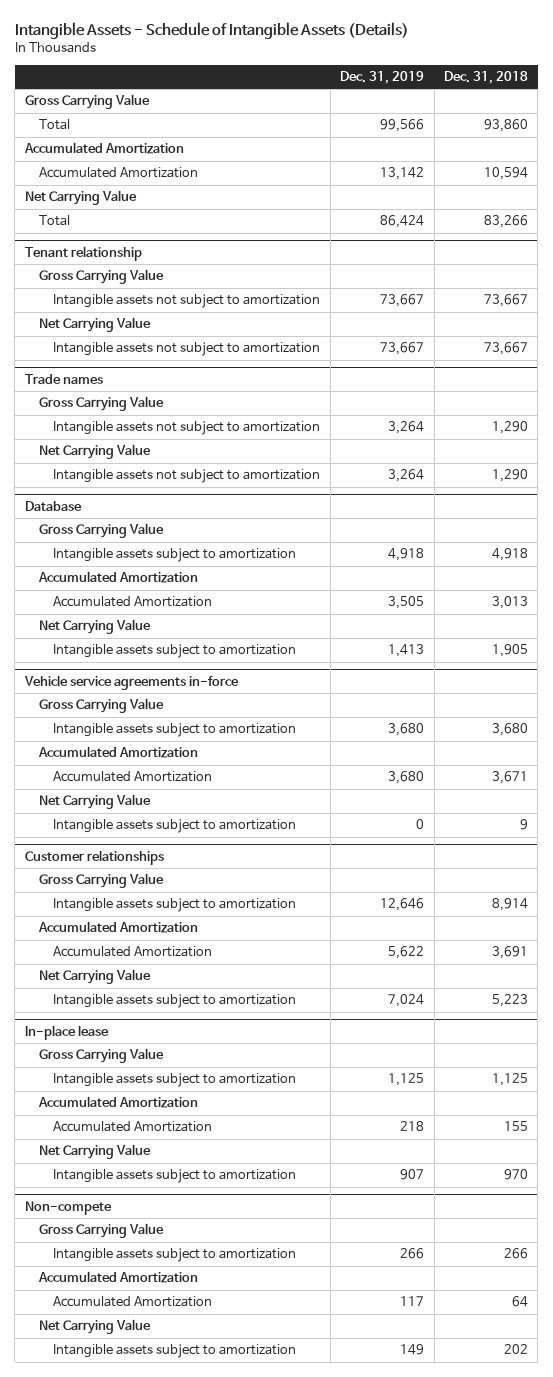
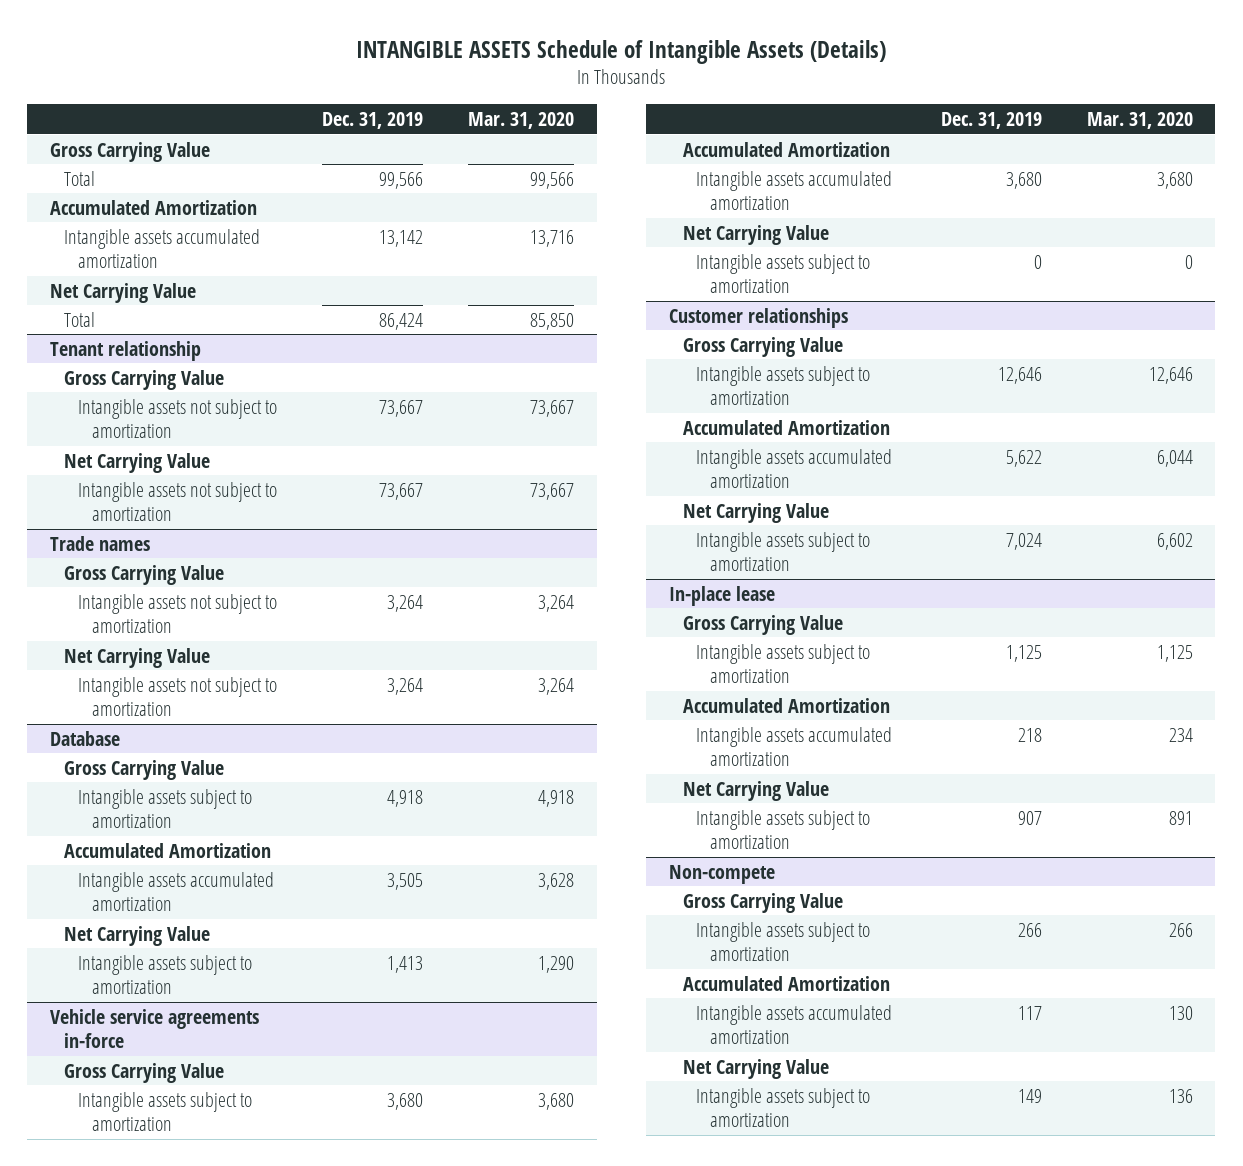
- Intangible Assets - Schedule of Intangible Assets (Details)
+ INTANGIBLE ASSETS Schedule of Intangible Assets (Details)
- | Dec. 31, 2019 | Dec. 31, 2018
+ | Dec. 31, 2019 | Mar. 31, 2020
- Accumulated Amortization | 13,142 | 10,594
+ Intangible assets accumulated amortization | 13,142 | 13,716
@ Database
- Accumulated Amortization | 3,505 | 3,013
+ Intangible assets accumulated amortization | 3,505 | 3,628
@ Vehicle service agreements in-force
- Accumulated Amortization | 3,680 | 3,671
+ Intangible assets accumulated amortization | 3,680 | 3,680
@ Customer relationships
- Accumulated Amortization | 5,622 | 3,691
+ Intangible assets accumulated amortization | 5,622 | 6,044
@ In-place lease
- Accumulated Amortization | 218 | 155
+ Intangible assets accumulated amortization | 218 | 234
@ Non-compete
- Accumulated Amortization | 117 | 64
+ Intangible assets accumulated amortization | 117 | 130

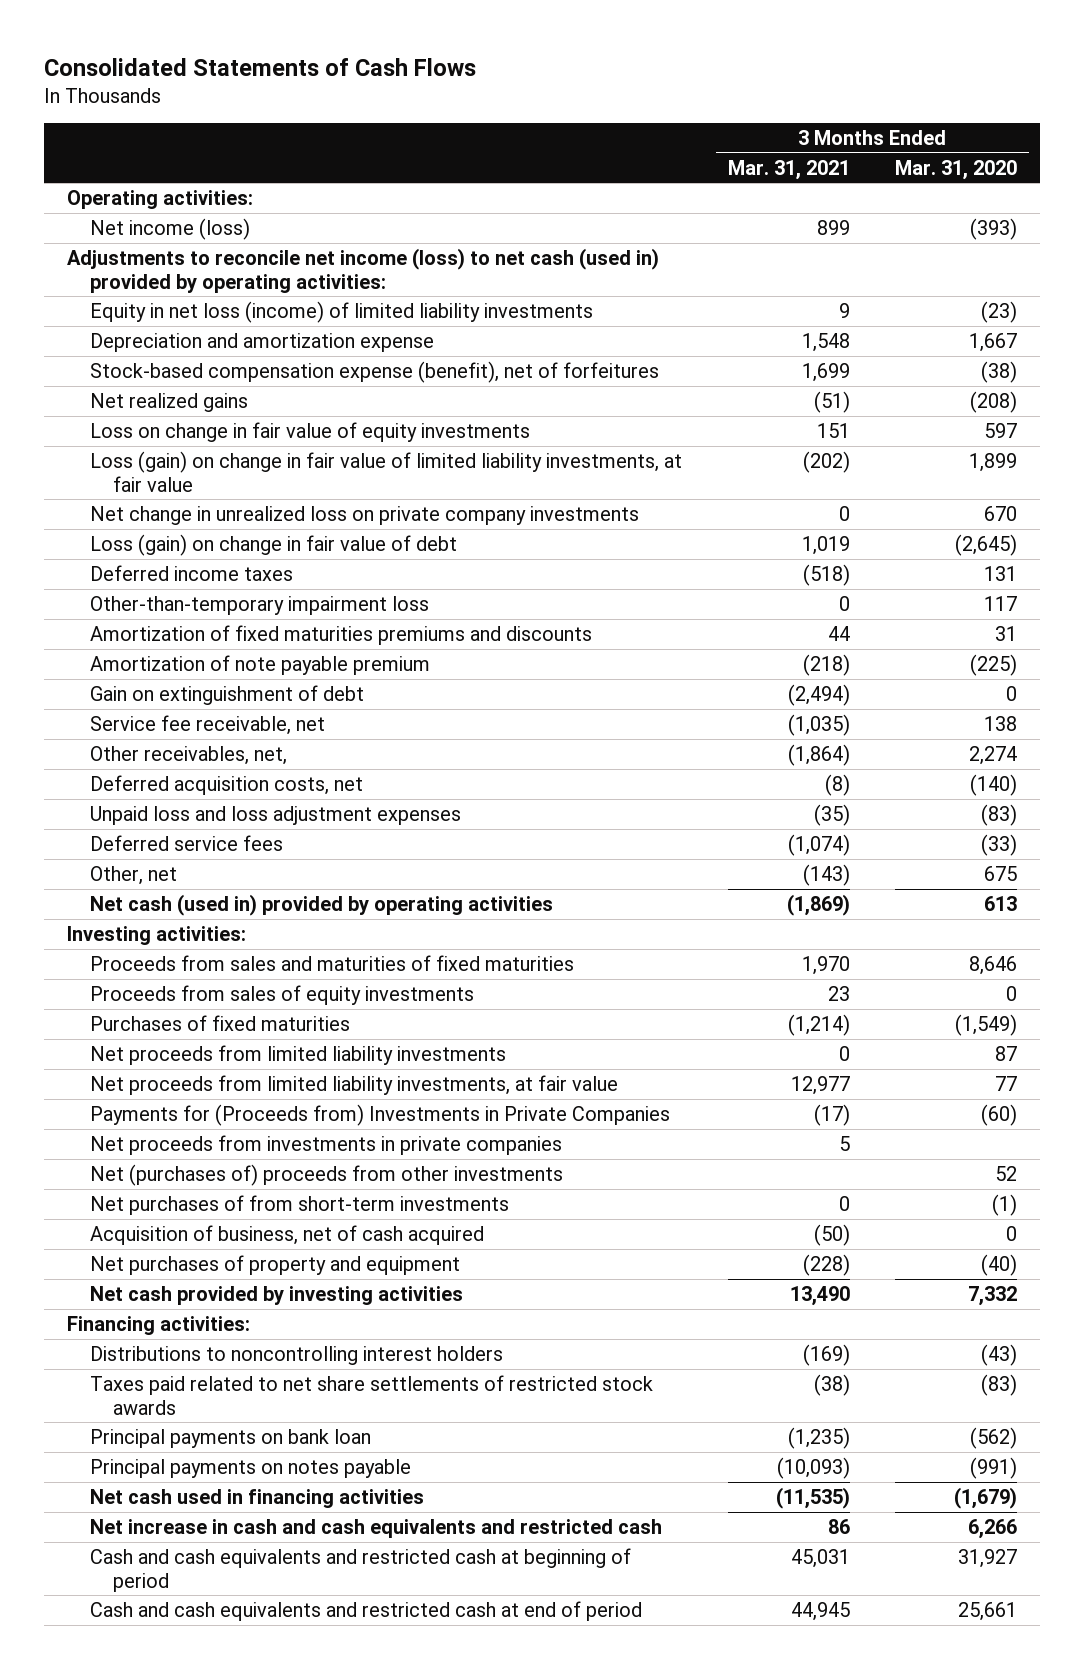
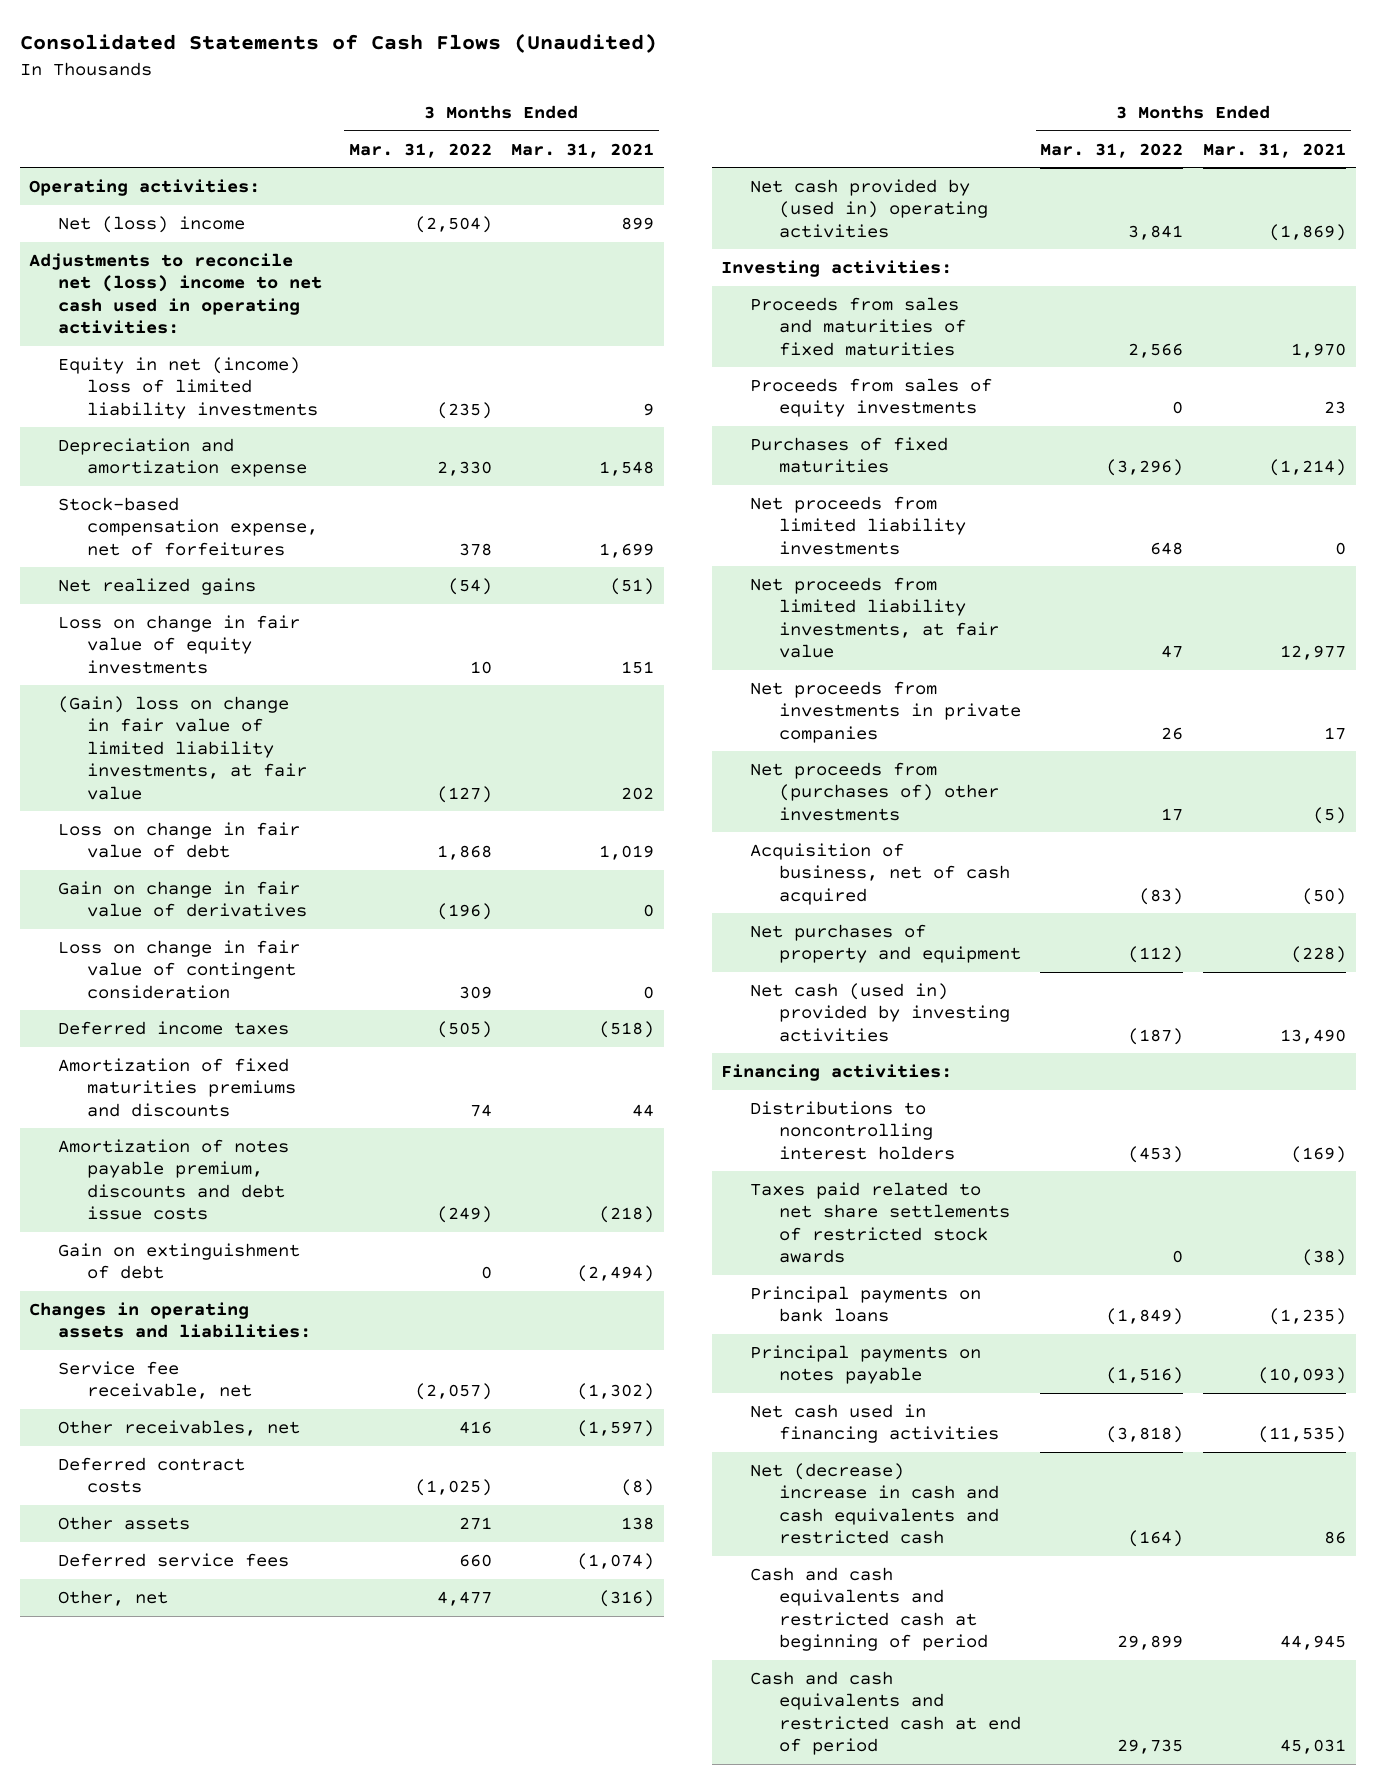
- Consolidated Statements of Cash Flows
+ Consolidated Statements of Cash Flows (Unaudited)
- | 3 Months Ended Mar. 31, 2021 | 3 Months Ended Mar. 31, 2020
+ | 3 Months Ended Mar. 31, 2022 | 3 Months Ended Mar. 31, 2021
- Net income (loss) | 899 | (393)
- Adjustments to reconcile net income (loss) to net cash (used in) provided by operating activities:
- Equity in net loss (income) of limited liability investments | 9 | (23)
+ Net (loss) income | (2,504) | 899
+ Adjustments to reconcile net (loss) income to net cash used in operating activities:
+ Equity in net (income) loss of limited liability investments | (235) | 9
- Stock-based compensation expense (benefit), net of forfeitures | 1,699 | (38)
+ Stock-based compensation expense, net of forfeitures | 378 | 1,699
- Loss (gain) on change in fair value of limited liability investments, at fair value | (202) | 1,899
- Net change in unrealized loss on private company investments | 0 | 670
- Loss (gain) on change in fair value of debt | 1,019 | (2,645)
+ (Gain) loss on change in fair value of limited liability investments, at fair value | (127) | 202
+ Loss on change in fair value of debt | 1,868 | 1,019
+ Gain on change in fair value of derivatives | (196) | 0
+ Loss on change in fair value of contingent consideration | 309 | 0
- Other-than-temporary impairment loss | 0 | 117
- Amortization of note payable premium | (218) | (225)
+ Amortization of notes payable premium, discounts and debt issue costs | (249) | (218)
- Service fee receivable, net | (1,035) | 138
- Other receivables, net, | (1,864) | 2,274
- Deferred acquisition costs, net | (8) | (140)
- Unpaid loss and loss adjustment expenses | (35) | (83)
+ Changes in operating assets and liabilities:
+ Service fee receivable, net | (2,057) | (1,302)
+ Other receivables, net | 416 | (1,597)
+ Deferred contract costs | (1,025) | (8)
+ Other assets | 271 | 138
- Other, net | (143) | 675
- Net cash (used in) provided by operating activities | (1,869) | 613
+ Other, net | 4,477 | (316)
+ Net cash provided by (used in) operating activities | 3,841 | (1,869)
- Payments for (Proceeds from) Investments in Private Companies | (17) | (60)
- Net proceeds from investments in private companies | 5 |
- Net (purchases of) proceeds from other investments | | 52
- Net purchases of from short-term investments | 0 | (1)
+ Net proceeds from investments in private companies | 26 | 17
+ Net proceeds from (purchases of) other investments | 17 | (5)
- Net cash provided by investing activities | 13,490 | 7,332
+ Net cash (used in) provided by investing activities | (187) | 13,490
- Principal payments on bank loan | (1,235) | (562)
+ Principal payments on bank loans | (1,849) | (1,235)
- Net increase in cash and cash equivalents and restricted cash | 86 | 6,266
- Cash and cash equivalents and restricted cash at beginning of period | 45,031 | 31,927
- Cash and cash equivalents and restricted cash at end of period | 44,945 | 25,661
+ Net (decrease) increase in cash and cash equivalents and restricted cash | (164) | 86
+ Cash and cash equivalents and restricted cash at beginning of period | 29,899 | 44,945
+ Cash and cash equivalents and restricted cash at end of period | 29,735 | 45,031

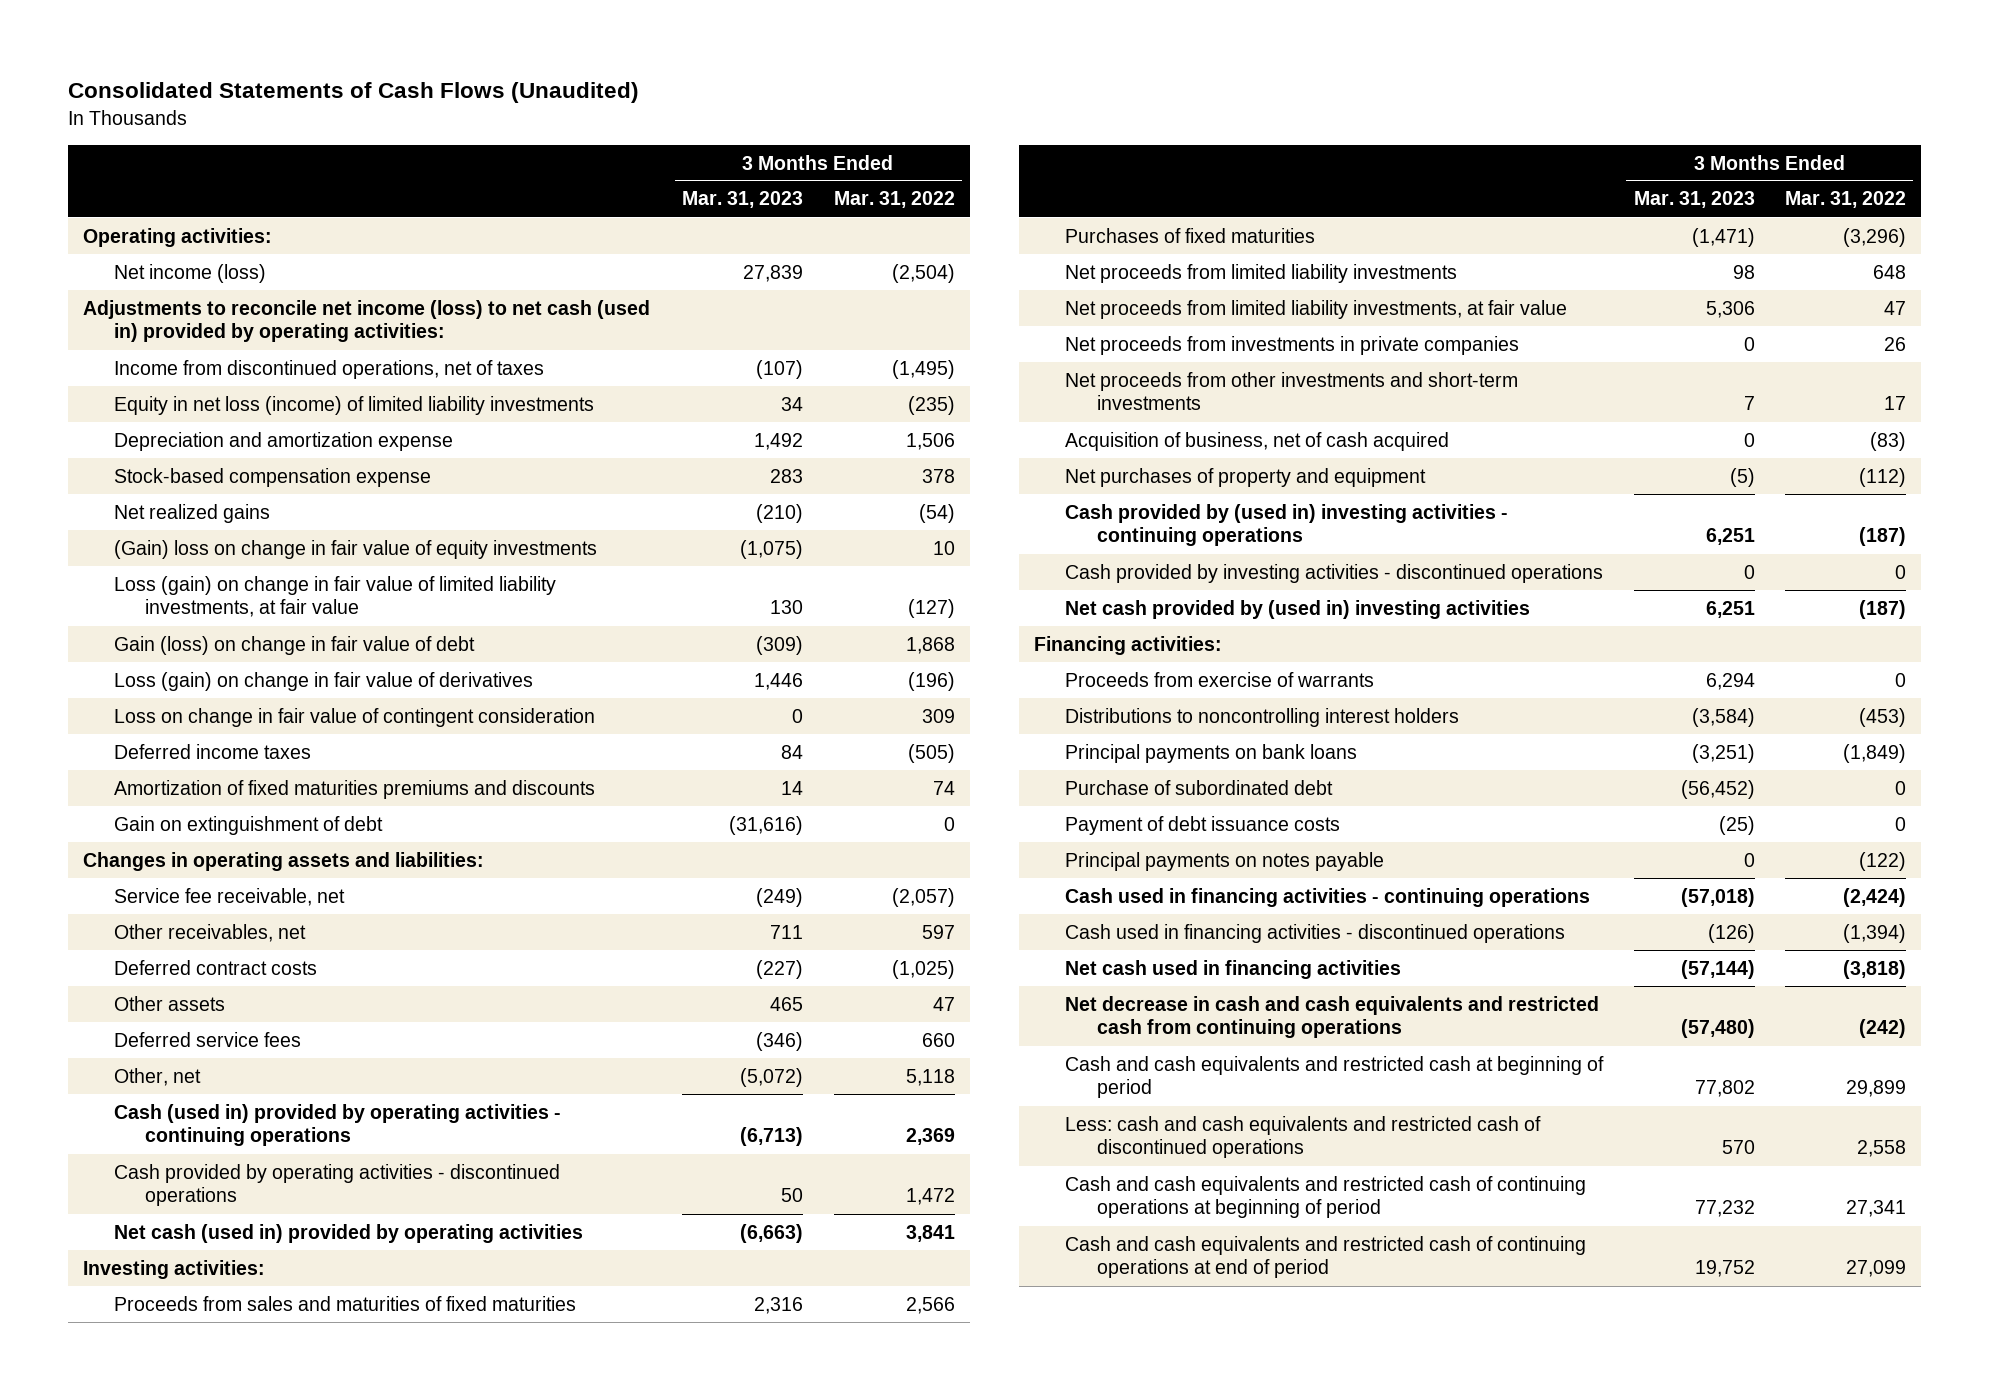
- | 3 Months Ended Mar. 31, 2022 | 3 Months Ended Mar. 31, 2021
+ | 3 Months Ended Mar. 31, 2023 | 3 Months Ended Mar. 31, 2022
- Net (loss) income | (2,504) | 899
- Adjustments to reconcile net (loss) income to net cash used in operating activities:
- Equity in net (income) loss of limited liability investments | (235) | 9
- Depreciation and amortization expense | 2,330 | 1,548
- Stock-based compensation expense, net of forfeitures | 378 | 1,699
+ Net income (loss) | 27,839 | (2,504)
+ Adjustments to reconcile net income (loss) to net cash (used in) provided by operating activities:
+ Income from discontinued operations, net of taxes | (107) | (1,495)
+ Equity in net loss (income) of limited liability investments | 34 | (235)
+ Depreciation and amortization expense | 1,492 | 1,506
+ Stock-based compensation expense | 283 | 378
- Loss on change in fair value of equity investments | 10 | 151
- (Gain) loss on change in fair value of limited liability investments, at fair value | (127) | 202
- Loss on change in fair value of debt | 1,868 | 1,019
- Gain on change in fair value of derivatives | (196) | 0
+ (Gain) loss on change in fair value of equity investments | (1,075) | 10
+ Loss (gain) on change in fair value of limited liability investments, at fair value | 130 | (127)
+ Gain (loss) on change in fair value of debt | (309) | 1,868
+ Loss (gain) on change in fair value of derivatives | 1,446 | (196)
- Amortization of notes payable premium, discounts and debt issue costs | (249) | (218)
- Other receivables, net | 416 | (1,597)
+ Other receivables, net | 711 | 597
- Other assets | 271 | 138
+ Other assets | 465 | 47
- Other, net | 4,477 | (316)
- Net cash provided by (used in) operating activities | 3,841 | (1,869)
+ Other, net | (5,072) | 5,118
+ Cash (used in) provided by operating activities - continuing operations | (6,713) | 2,369
+ Cash provided by operating activities - discontinued operations | 50 | 1,472
+ Net cash (used in) provided by operating activities | (6,663) | 3,841
- Proceeds from sales of equity investments | 0 | 23
- Net proceeds from (purchases of) other investments | 17 | (5)
+ Net proceeds from other investments and short-term investments | 7 | 17
- Net cash (used in) provided by investing activities | (187) | 13,490
+ Cash provided by (used in) investing activities - continuing operations | 6,251 | (187)
+ Cash provided by investing activities - discontinued operations | 0 | 0
+ Net cash provided by (used in) investing activities | 6,251 | (187)
+ Proceeds from exercise of warrants | 6,294 | 0
- Taxes paid related to net share settlements of restricted stock awards | 0 | (38)
- Principal payments on notes payable | (1,516) | (10,093)
+ Purchase of subordinated debt | (56,452) | 0
+ Payment of debt issuance costs | (25) | 0
+ Principal payments on notes payable | 0 | (122)
+ Cash used in financing activities - continuing operations | (57,018) | (2,424)
+ Cash used in financing activities - discontinued operations | (126) | (1,394)
- Net (decrease) increase in cash and cash equivalents and restricted cash | (164) | 86
+ Net decrease in cash and cash equivalents and restricted cash from continuing operations | (57,480) | (242)
- Cash and cash equivalents and restricted cash at end of period | 29,735 | 45,031
+ Less: cash and cash equivalents and restricted cash of discontinued operations | 570 | 2,558
+ Cash and cash equivalents and restricted cash of continuing operations at beginning of period | 77,232 | 27,341
+ Cash and cash equivalents and restricted cash of continuing operations at end of period | 19,752 | 27,099

